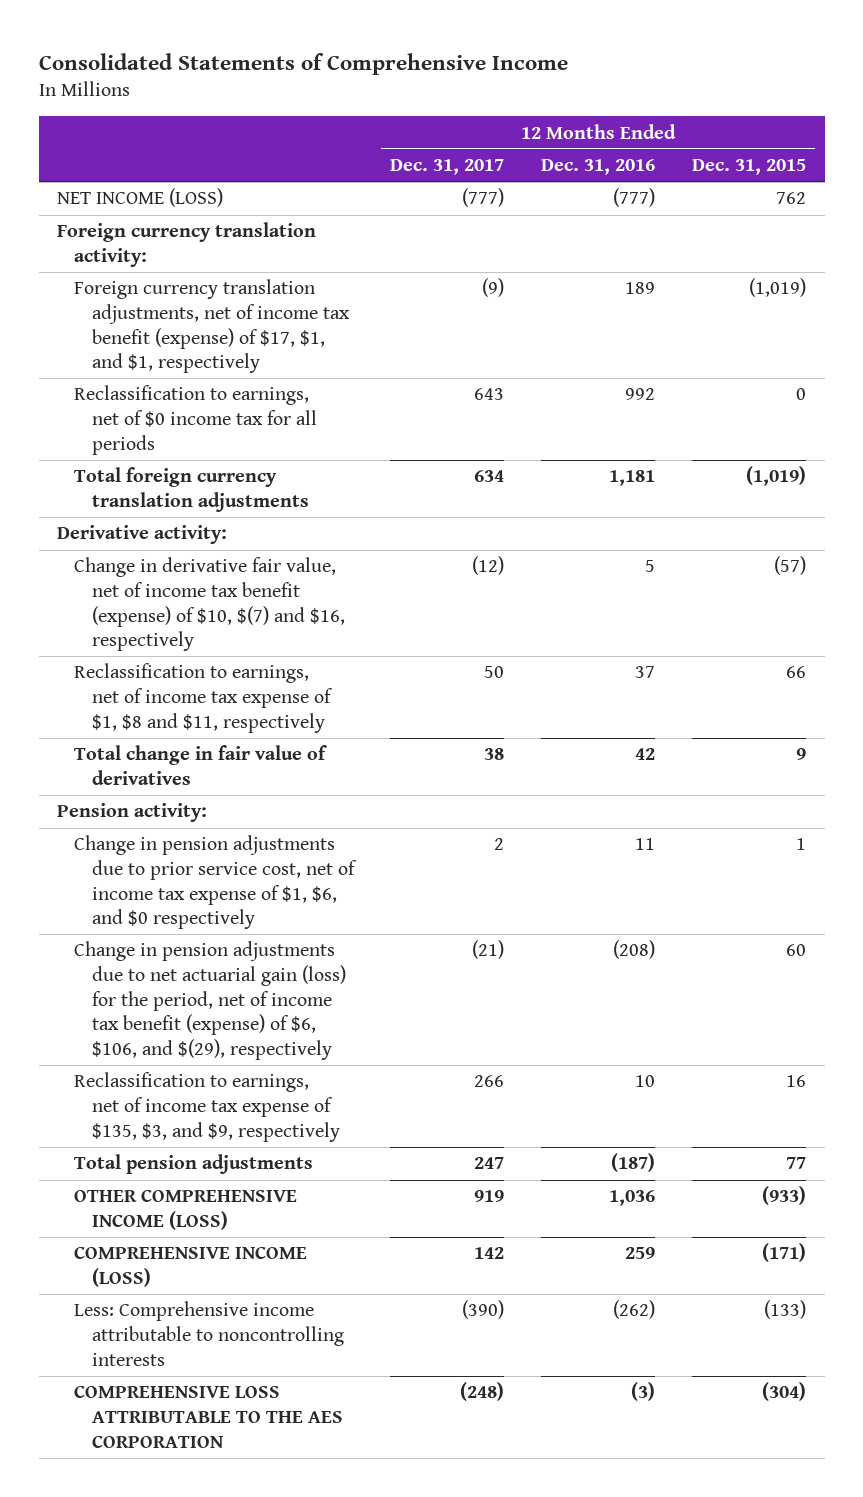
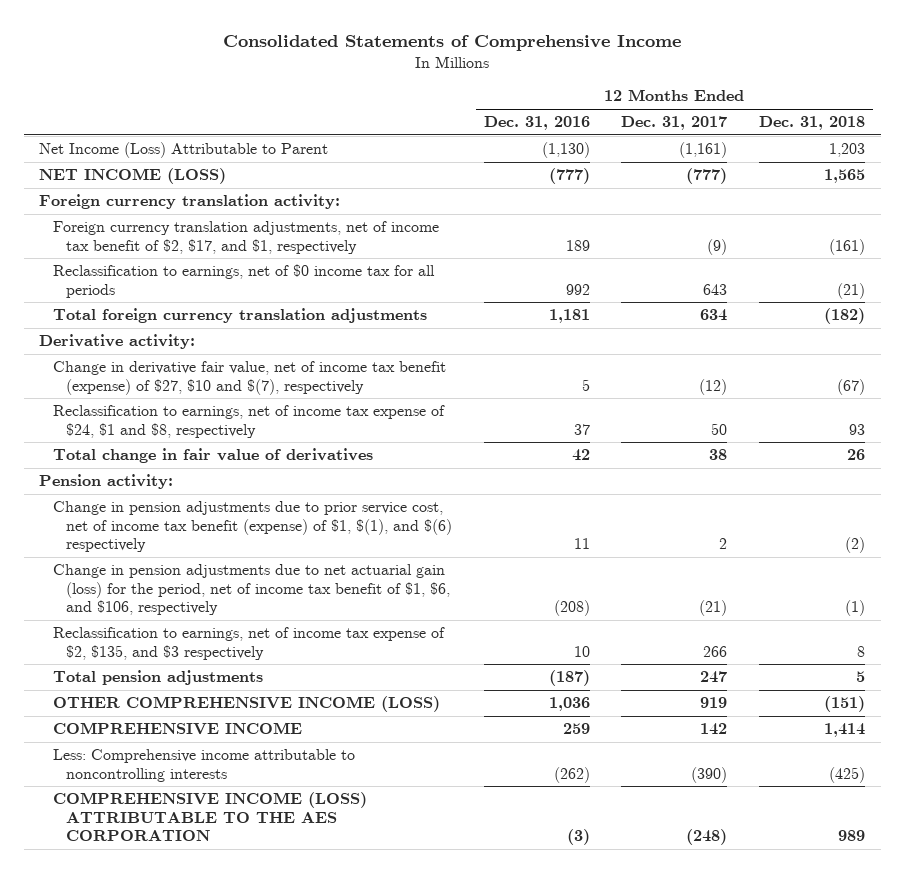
- | 12 Months Ended Dec. 31, 2017 | 12 Months Ended Dec. 31, 2016 | 12 Months Ended Dec. 31, 2015
+ | 12 Months Ended Dec. 31, 2016 | 12 Months Ended Dec. 31, 2017 | 12 Months Ended Dec. 31, 2018
+ Net Income (Loss) Attributable to Parent | (1,130) | (1,161) | 1,203
- Foreign currency translation adjustments, net of income tax benefit (expense) of $17, $1, and $1, respectively | (9) | 189 | (1,019)
+ Foreign currency translation adjustments, net of income tax benefit of $2, $17, and $1, respectively | 189 | (9) | (161)
- Change in derivative fair value, net of income tax benefit (expense) of $10, $(7) and $16, respectively | (12) | 5 | (57)
- Reclassification to earnings, net of income tax expense of $1, $8 and $11, respectively | 50 | 37 | 66
+ Change in derivative fair value, net of income tax benefit (expense) of $27, $10 and $(7), respectively | 5 | (12) | (67)
+ Reclassification to earnings, net of income tax expense of $24, $1 and $8, respectively | 37 | 50 | 93
- Change in pension adjustments due to prior service cost, net of income tax expense of $1, $6, and $0 respectively | 2 | 11 | 1
- Change in pension adjustments due to net actuarial gain (loss) for the period, net of income tax benefit (expense) of $6, $106, and $(29), respectively | (21) | (208) | 60
- Reclassification to earnings, net of income tax expense of $135, $3, and $9, respectively | 266 | 10 | 16
+ Change in pension adjustments due to prior service cost, net of income tax benefit (expense) of $1, $(1), and $(6) respectively | 11 | 2 | (2)
+ Change in pension adjustments due to net actuarial gain (loss) for the period, net of income tax benefit of $1, $6, and $106, respectively | (208) | (21) | (1)
+ Reclassification to earnings, net of income tax expense of $2, $135, and $3 respectively | 10 | 266 | 8
- COMPREHENSIVE INCOME (LOSS) | 142 | 259 | (171)
+ COMPREHENSIVE INCOME | 259 | 142 | 1,414
- COMPREHENSIVE LOSS ATTRIBUTABLE TO THE AES CORPORATION | (248) | (3) | (304)
+ COMPREHENSIVE INCOME (LOSS) ATTRIBUTABLE TO THE AES CORPORATION | (3) | (248) | 989

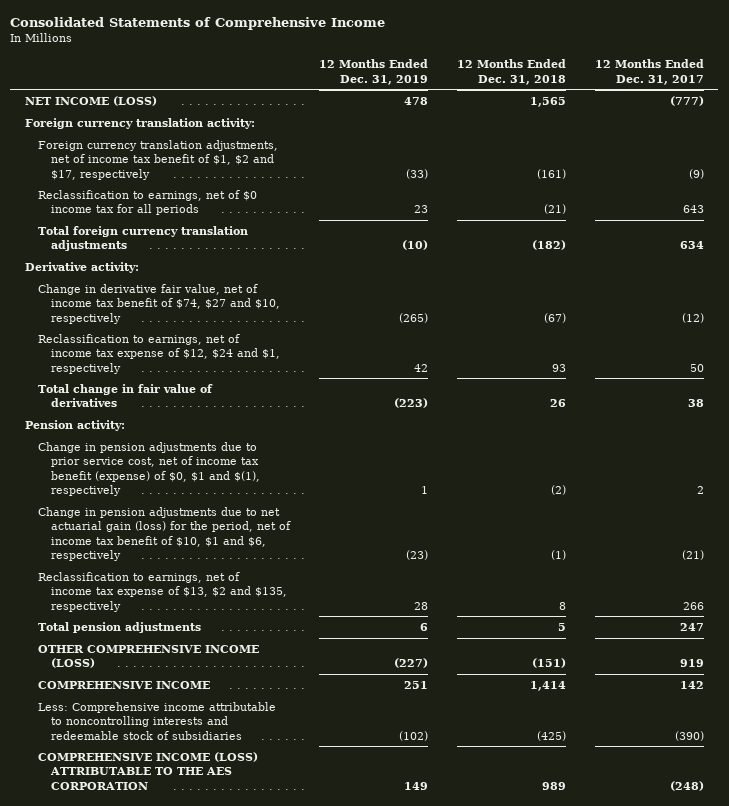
- | 12 Months Ended Dec. 31, 2016 | 12 Months Ended Dec. 31, 2017 | 12 Months Ended Dec. 31, 2018
+ | 12 Months Ended Dec. 31, 2019 | 12 Months Ended Dec. 31, 2018 | 12 Months Ended Dec. 31, 2017
- Net Income (Loss) Attributable to Parent | (1,130) | (1,161) | 1,203
- Foreign currency translation adjustments, net of income tax benefit of $2, $17, and $1, respectively | 189 | (9) | (161)
+ Foreign currency translation adjustments, net of income tax benefit of $1, $2 and $17, respectively | (33) | (161) | (9)
- Change in derivative fair value, net of income tax benefit (expense) of $27, $10 and $(7), respectively | 5 | (12) | (67)
- Reclassification to earnings, net of income tax expense of $24, $1 and $8, respectively | 37 | 50 | 93
+ Change in derivative fair value, net of income tax benefit of $74, $27 and $10, respectively | (265) | (67) | (12)
+ Reclassification to earnings, net of income tax expense of $12, $24 and $1, respectively | 42 | 93 | 50
- Change in pension adjustments due to prior service cost, net of income tax benefit (expense) of $1, $(1), and $(6) respectively | 11 | 2 | (2)
- Change in pension adjustments due to net actuarial gain (loss) for the period, net of income tax benefit of $1, $6, and $106, respectively | (208) | (21) | (1)
- Reclassification to earnings, net of income tax expense of $2, $135, and $3 respectively | 10 | 266 | 8
+ Change in pension adjustments due to prior service cost, net of income tax benefit (expense) of $0, $1 and $(1), respectively | 1 | (2) | 2
+ Change in pension adjustments due to net actuarial gain (loss) for the period, net of income tax benefit of $10, $1 and $6, respectively | (23) | (1) | (21)
+ Reclassification to earnings, net of income tax expense of $13, $2 and $135, respectively | 28 | 8 | 266
- Less: Comprehensive income attributable to noncontrolling interests | (262) | (390) | (425)
+ Less: Comprehensive income attributable to noncontrolling interests and redeemable stock of subsidiaries | (102) | (425) | (390)

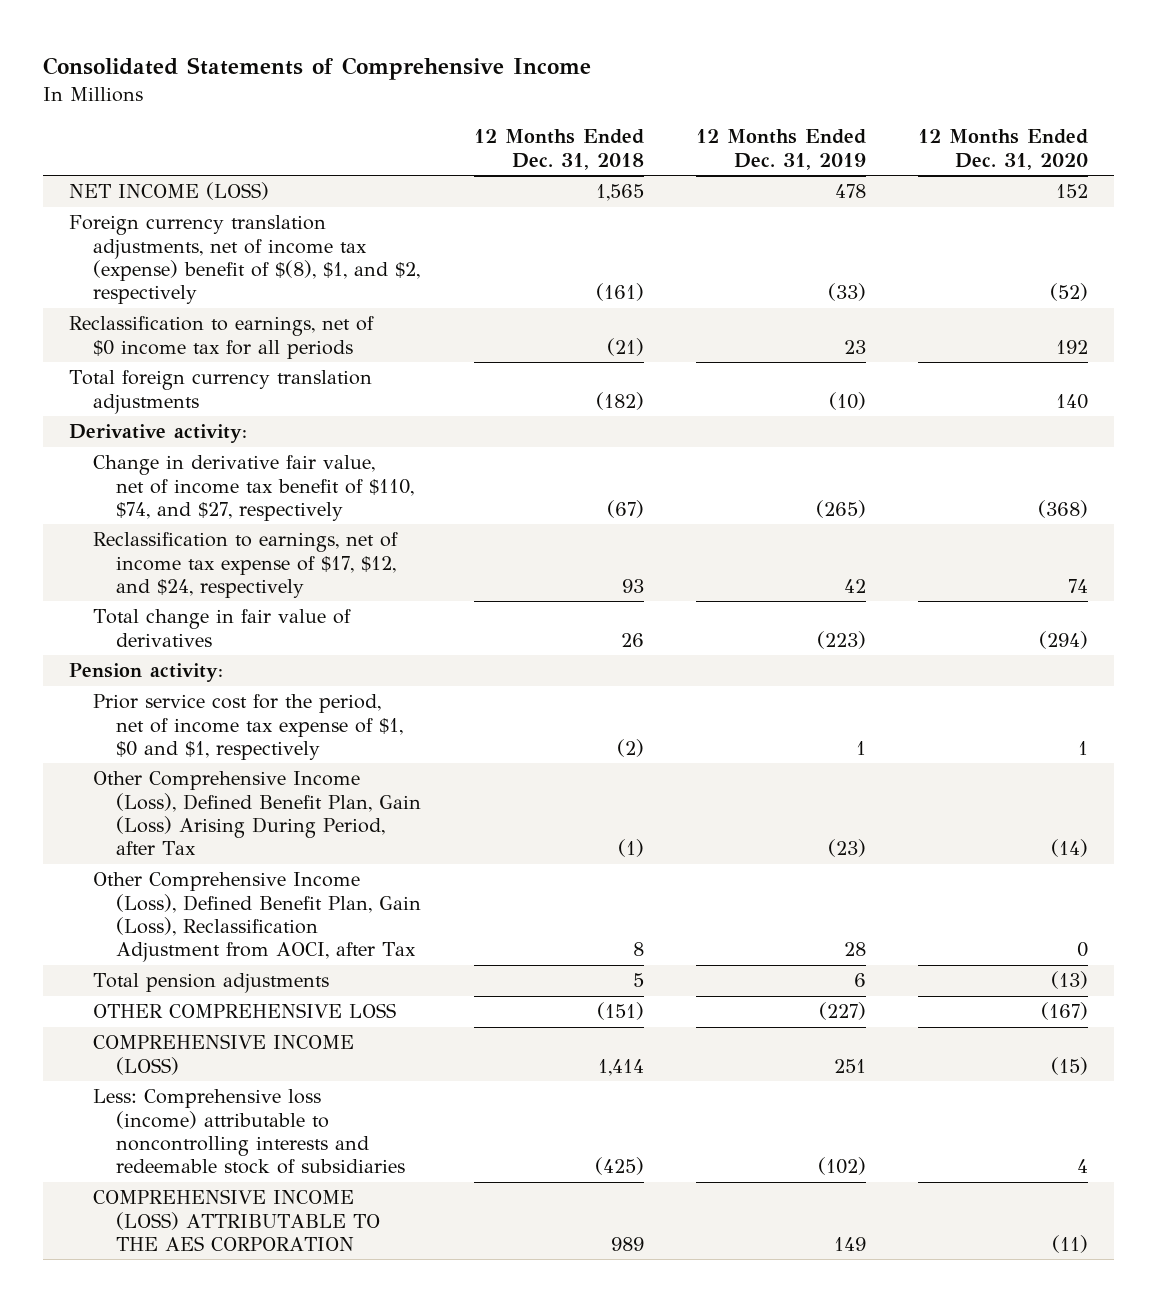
- | 12 Months Ended Dec. 31, 2019 | 12 Months Ended Dec. 31, 2018 | 12 Months Ended Dec. 31, 2017
+ | 12 Months Ended Dec. 31, 2018 | 12 Months Ended Dec. 31, 2019 | 12 Months Ended Dec. 31, 2020
- Foreign currency translation activity:
- Foreign currency translation adjustments, net of income tax benefit of $1, $2 and $17, respectively | (33) | (161) | (9)
+ Foreign currency translation adjustments, net of income tax (expense) benefit of $(8), $1, and $2, respectively | (161) | (33) | (52)
- Change in derivative fair value, net of income tax benefit of $74, $27 and $10, respectively | (265) | (67) | (12)
- Reclassification to earnings, net of income tax expense of $12, $24 and $1, respectively | 42 | 93 | 50
+ Change in derivative fair value, net of income tax benefit of $110, $74, and $27, respectively | (67) | (265) | (368)
+ Reclassification to earnings, net of income tax expense of $17, $12, and $24, respectively | 93 | 42 | 74
- Change in pension adjustments due to prior service cost, net of income tax benefit (expense) of $0, $1 and $(1), respectively | 1 | (2) | 2
- Change in pension adjustments due to net actuarial gain (loss) for the period, net of income tax benefit of $10, $1 and $6, respectively | (23) | (1) | (21)
- Reclassification to earnings, net of income tax expense of $13, $2 and $135, respectively | 28 | 8 | 266
+ Prior service cost for the period, net of income tax expense of $1, $0 and $1, respectively | (2) | 1 | 1
+ Other Comprehensive Income (Loss), Defined Benefit Plan, Gain (Loss) Arising During Period, after Tax | (1) | (23) | (14)
+ Other Comprehensive Income (Loss), Defined Benefit Plan, Gain (Loss), Reclassification Adjustment from AOCI, after Tax | 8 | 28 | 0
- OTHER COMPREHENSIVE INCOME (LOSS) | (227) | (151) | 919
- COMPREHENSIVE INCOME | 251 | 1,414 | 142
- Less: Comprehensive income attributable to noncontrolling interests and redeemable stock of subsidiaries | (102) | (425) | (390)
+ OTHER COMPREHENSIVE LOSS | (151) | (227) | (167)
+ COMPREHENSIVE INCOME (LOSS) | 1,414 | 251 | (15)
+ Less: Comprehensive loss (income) attributable to noncontrolling interests and redeemable stock of subsidiaries | (425) | (102) | 4

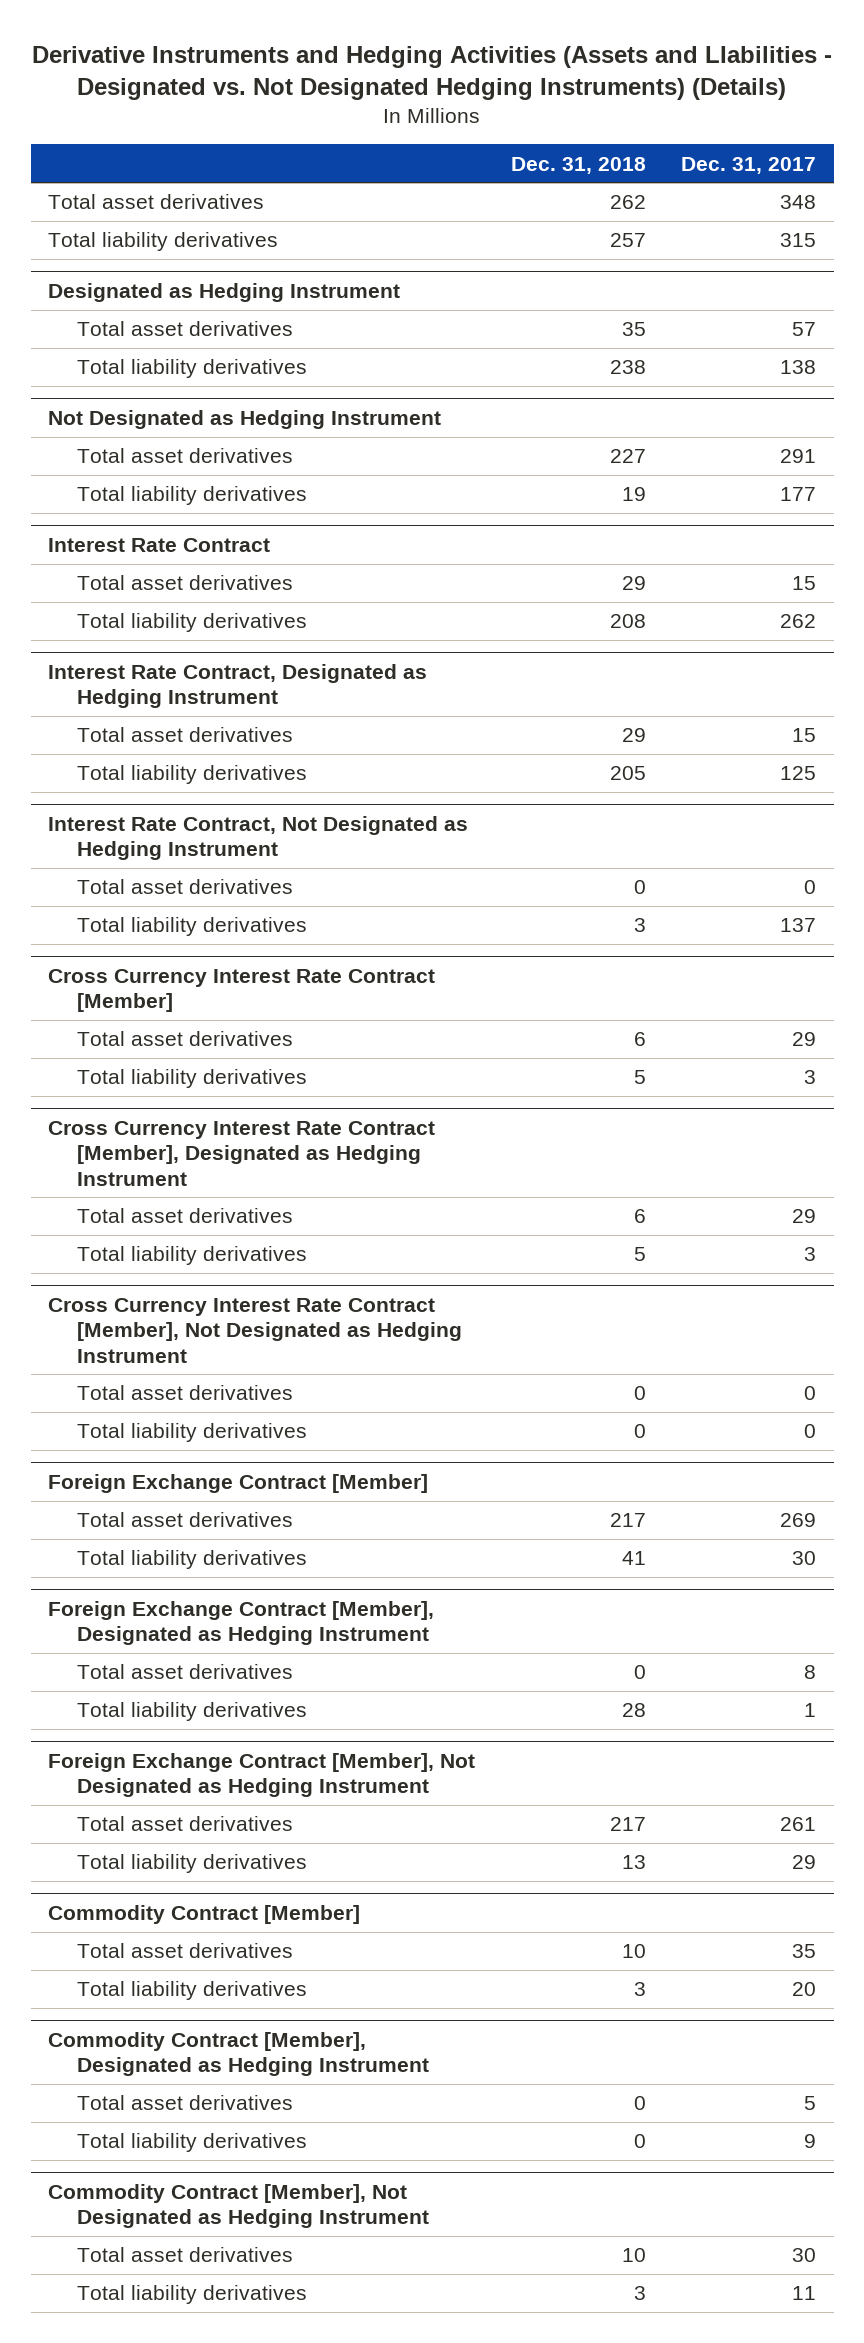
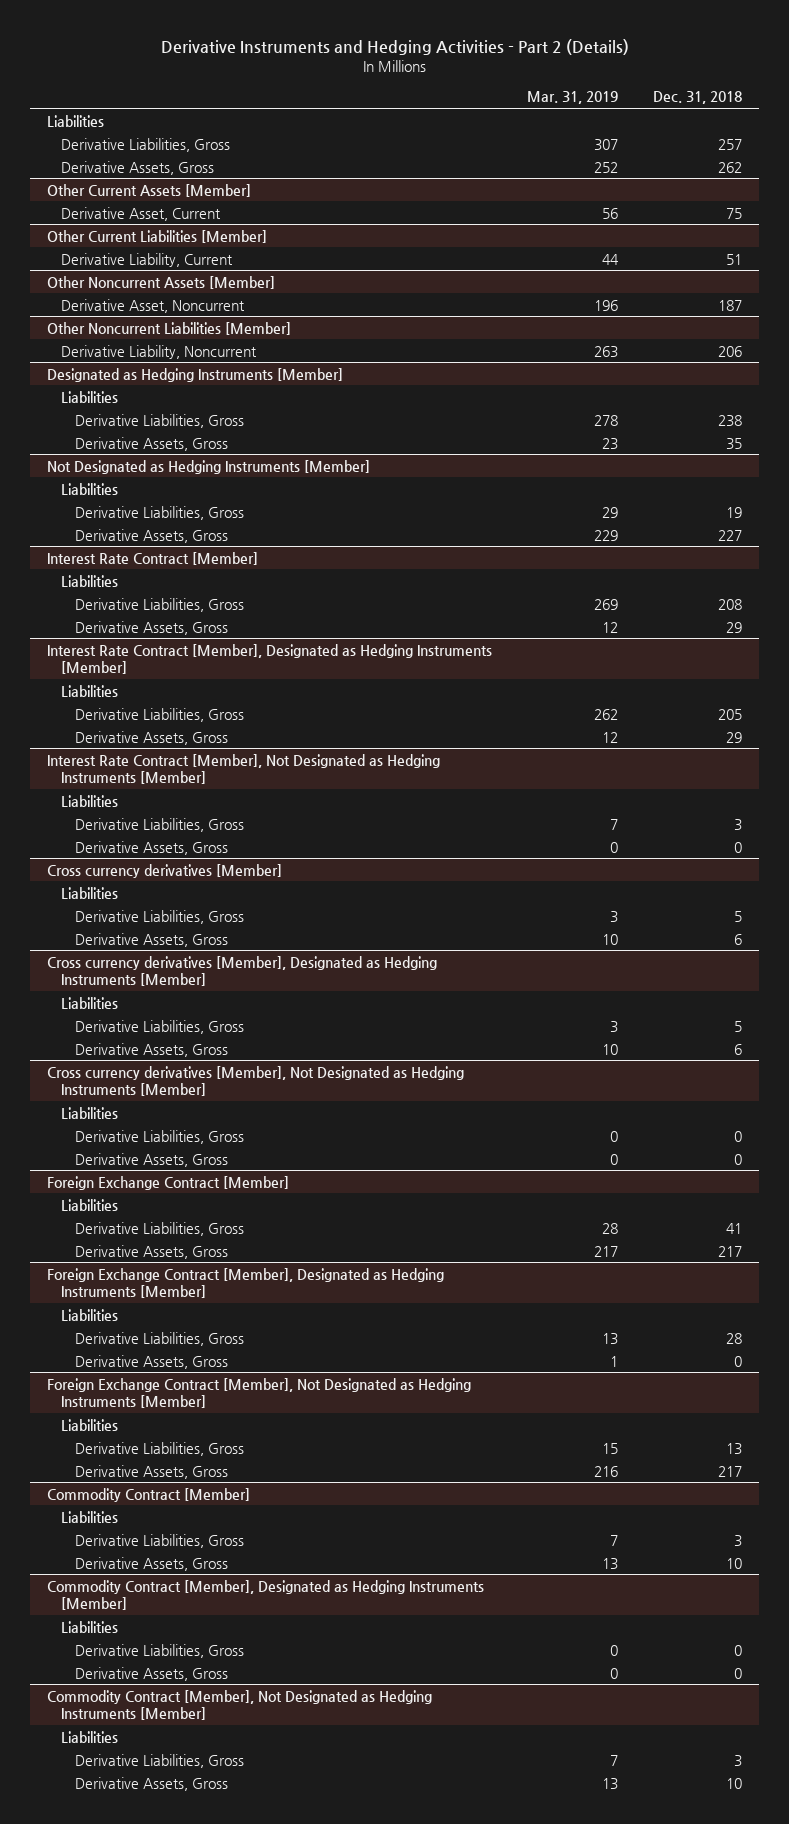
- Derivative Instruments and Hedging Activities (Assets and LIabilities - Designated vs. Not Designated Hedging Instruments) (Details)
+ Derivative Instruments and Hedging Activities - Part 2 (Details)
- | Dec. 31, 2018 | Dec. 31, 2017
+ | Mar. 31, 2019 | Dec. 31, 2018
- Total asset derivatives | 262 | 348
- Total liability derivatives | 257 | 315
- Designated as Hedging Instrument
- Total asset derivatives | 35 | 57
- Total liability derivatives | 238 | 138
- Not Designated as Hedging Instrument
- Total asset derivatives | 227 | 291
- Total liability derivatives | 19 | 177
- Interest Rate Contract
- Total asset derivatives | 29 | 15
- Total liability derivatives | 208 | 262
- Interest Rate Contract, Designated as Hedging Instrument
- Total asset derivatives | 29 | 15
- Total liability derivatives | 205 | 125
- Interest Rate Contract, Not Designated as Hedging Instrument
- Total asset derivatives | 0 | 0
- Total liability derivatives | 3 | 137
- Cross Currency Interest Rate Contract [Member]
- Total asset derivatives | 6 | 29
- Total liability derivatives | 5 | 3
- Cross Currency Interest Rate Contract [Member], Designated as Hedging Instrument
- Total asset derivatives | 6 | 29
- Total liability derivatives | 5 | 3
- Cross Currency Interest Rate Contract [Member], Not Designated as Hedging Instrument
- Total asset derivatives | 0 | 0
- Total liability derivatives | 0 | 0
+ Liabilities
+ Derivative Liabilities, Gross | 307 | 257
+ Derivative Assets, Gross | 252 | 262
+ Other Current Assets [Member]
+ Derivative Asset, Current | 56 | 75
+ Other Current Liabilities [Member]
+ Derivative Liability, Current | 44 | 51
+ Other Noncurrent Assets [Member]
+ Derivative Asset, Noncurrent | 196 | 187
+ Other Noncurrent Liabilities [Member]
+ Derivative Liability, Noncurrent | 263 | 206
+ Designated as Hedging Instruments [Member]
+ Liabilities
+ Derivative Liabilities, Gross | 278 | 238
+ Derivative Assets, Gross | 23 | 35
+ Not Designated as Hedging Instruments [Member]
+ Liabilities
+ Derivative Liabilities, Gross | 29 | 19
+ Derivative Assets, Gross | 229 | 227
+ Interest Rate Contract [Member]
+ Liabilities
+ Derivative Liabilities, Gross | 269 | 208
+ Derivative Assets, Gross | 12 | 29
+ Interest Rate Contract [Member], Designated as Hedging Instruments [Member]
+ Liabilities
+ Derivative Liabilities, Gross | 262 | 205
+ Derivative Assets, Gross | 12 | 29
+ Interest Rate Contract [Member], Not Designated as Hedging Instruments [Member]
+ Liabilities
+ Derivative Liabilities, Gross | 7 | 3
+ Derivative Assets, Gross | 0 | 0
+ Cross currency derivatives [Member]
+ Liabilities
+ Derivative Liabilities, Gross | 3 | 5
+ Derivative Assets, Gross | 10 | 6
+ Cross currency derivatives [Member], Designated as Hedging Instruments [Member]
+ Liabilities
+ Derivative Liabilities, Gross | 3 | 5
+ Derivative Assets, Gross | 10 | 6
+ Cross currency derivatives [Member], Not Designated as Hedging Instruments [Member]
+ Liabilities
+ Derivative Liabilities, Gross | 0 | 0
+ Derivative Assets, Gross | 0 | 0
@ Foreign Exchange Contract [Member]
- Total asset derivatives | 217 | 269
- Total liability derivatives | 41 | 30
- Foreign Exchange Contract [Member], Designated as Hedging Instrument
- Total asset derivatives | 0 | 8
- Total liability derivatives | 28 | 1
- Foreign Exchange Contract [Member], Not Designated as Hedging Instrument
- Total asset derivatives | 217 | 261
- Total liability derivatives | 13 | 29
@ Foreign Exchange Contract [Member]
+ Liabilities
+ Derivative Liabilities, Gross | 28 | 41
+ Derivative Assets, Gross | 217 | 217
+ Foreign Exchange Contract [Member], Designated as Hedging Instruments [Member]
+ Liabilities
+ Derivative Liabilities, Gross | 13 | 28
+ Derivative Assets, Gross | 1 | 0
+ Foreign Exchange Contract [Member], Not Designated as Hedging Instruments [Member]
+ Liabilities
+ Derivative Liabilities, Gross | 15 | 13
+ Derivative Assets, Gross | 216 | 217
@ Commodity Contract [Member]
- Total asset derivatives | 10 | 35
- Total liability derivatives | 3 | 20
- Commodity Contract [Member], Designated as Hedging Instrument
- Total asset derivatives | 0 | 5
- Total liability derivatives | 0 | 9
- Commodity Contract [Member], Not Designated as Hedging Instrument
- Total asset derivatives | 10 | 30
- Total liability derivatives | 3 | 11
@ Commodity Contract [Member]
+ Liabilities
+ Derivative Liabilities, Gross | 7 | 3
+ Derivative Assets, Gross | 13 | 10
+ Commodity Contract [Member], Designated as Hedging Instruments [Member]
+ Liabilities
+ Derivative Liabilities, Gross | 0 | 0
+ Derivative Assets, Gross | 0 | 0
+ Commodity Contract [Member], Not Designated as Hedging Instruments [Member]
+ Liabilities
+ Derivative Liabilities, Gross | 7 | 3
+ Derivative Assets, Gross | 13 | 10

